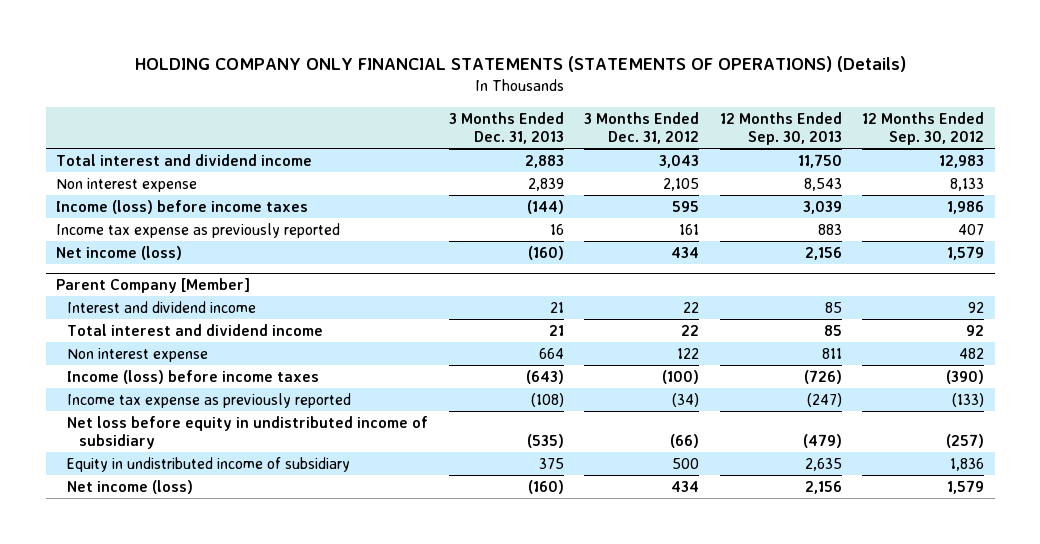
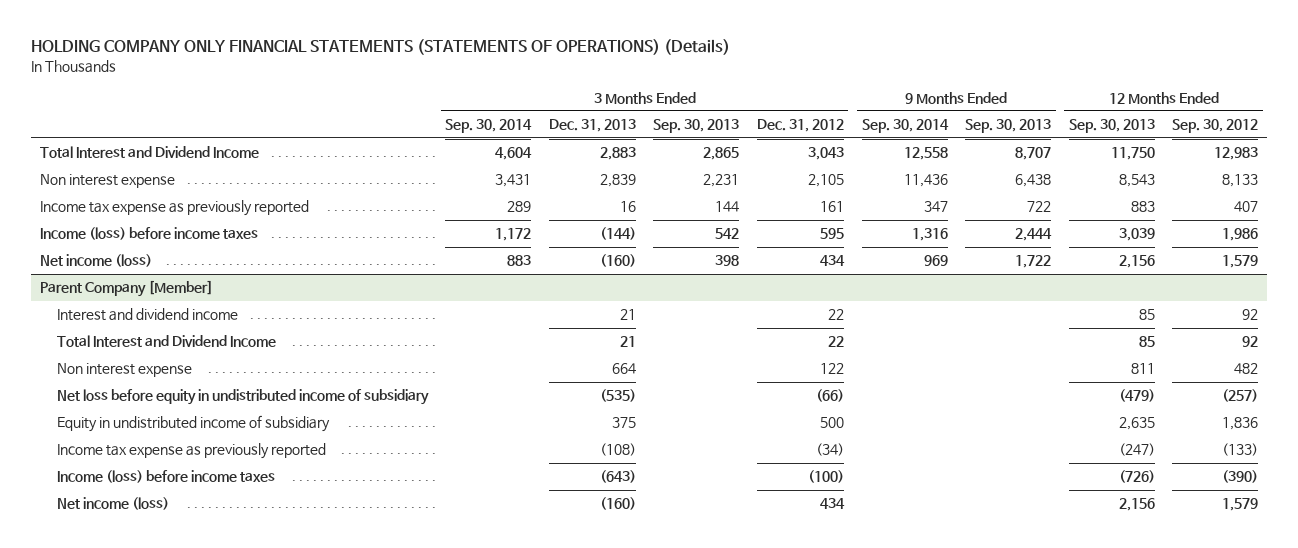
- | 3 Months Ended Dec. 31, 2013 | 3 Months Ended Dec. 31, 2012 | 12 Months Ended Sep. 30, 2013 | 12 Months Ended Sep. 30, 2012
+ | 3 Months Ended Sep. 30, 2014 | 3 Months Ended Dec. 31, 2013 | 3 Months Ended Sep. 30, 2013 | 3 Months Ended Dec. 31, 2012 | 9 Months Ended Sep. 30, 2014 | 9 Months Ended Sep. 30, 2013 | 12 Months Ended Sep. 30, 2013 | 12 Months Ended Sep. 30, 2012
- Total interest and dividend income | 2,883 | 3,043 | 11,750 | 12,983
+ Total Interest and Dividend Income | 4,604 | 2,883 | 2,865 | 3,043 | 12,558 | 8,707 | 11,750 | 12,983
moved down: Income (loss) before income taxes | 1,172 | (144) | 542 | 595 | 1,316 | 2,444 | 3,039 | 1,986
@ Parent Company [Member]
- Total interest and dividend income | 21 | 22 | 85 | 92
+ Total Interest and Dividend Income | | 21 | | 22 | | | 85 | 92
moved down: Income tax expense as previously reported | | (108) | | (34) | | | (247) | (133)
moved down: Income (loss) before income taxes | | (643) | | (100) | | | (726) | (390)

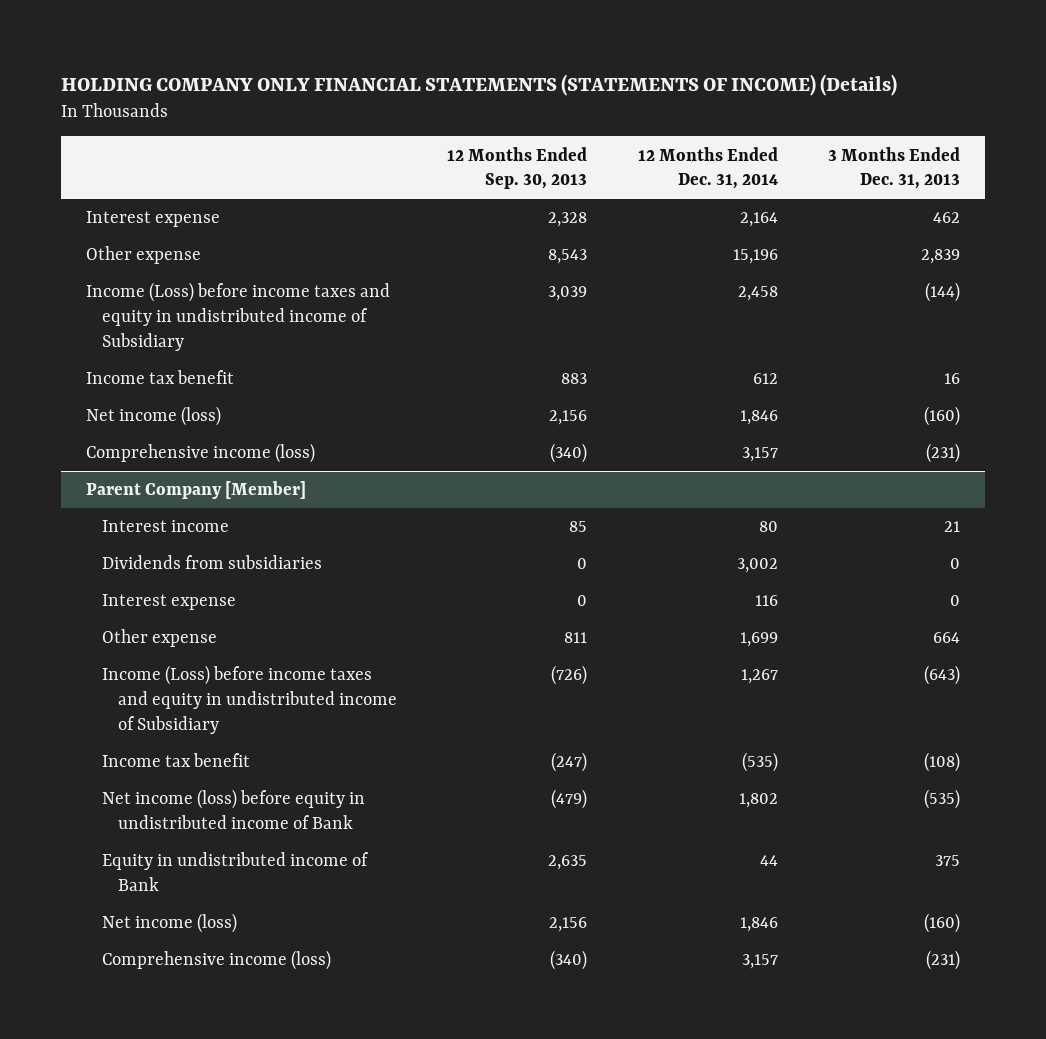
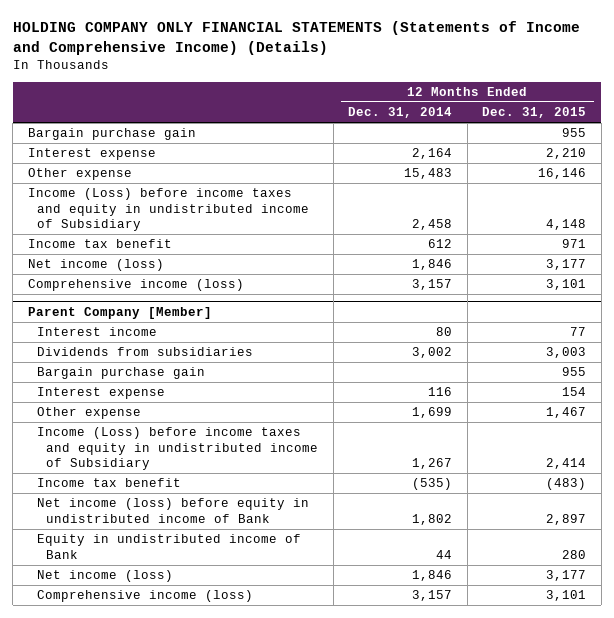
- HOLDING COMPANY ONLY FINANCIAL STATEMENTS (STATEMENTS OF INCOME) (Details)
+ HOLDING COMPANY ONLY FINANCIAL STATEMENTS (Statements of Income and Comprehensive Income) (Details)
- | 12 Months Ended Sep. 30, 2013 | 12 Months Ended Dec. 31, 2014 | 3 Months Ended Dec. 31, 2013
+ | 12 Months Ended Dec. 31, 2014 | 12 Months Ended Dec. 31, 2015
+ Bargain purchase gain | | 955
- Other expense | 8,543 | 15,196 | 2,839
+ Other expense | 15,483 | 16,146
@ Parent Company [Member]
+ Bargain purchase gain | | 955

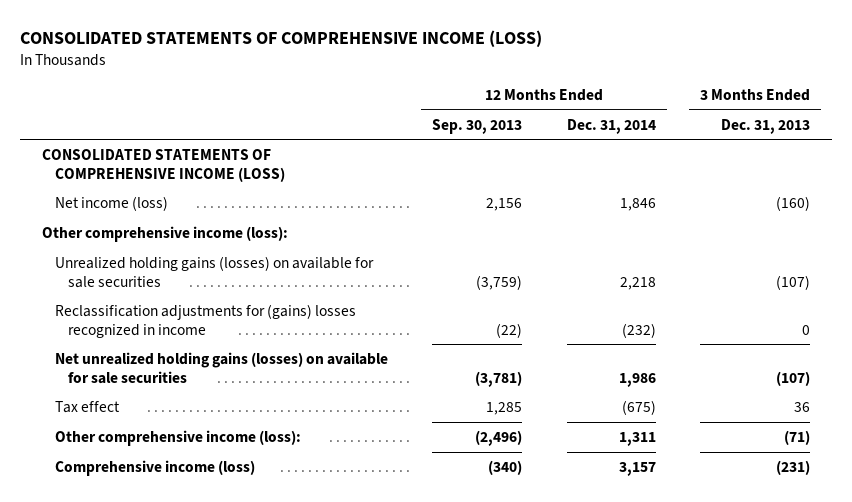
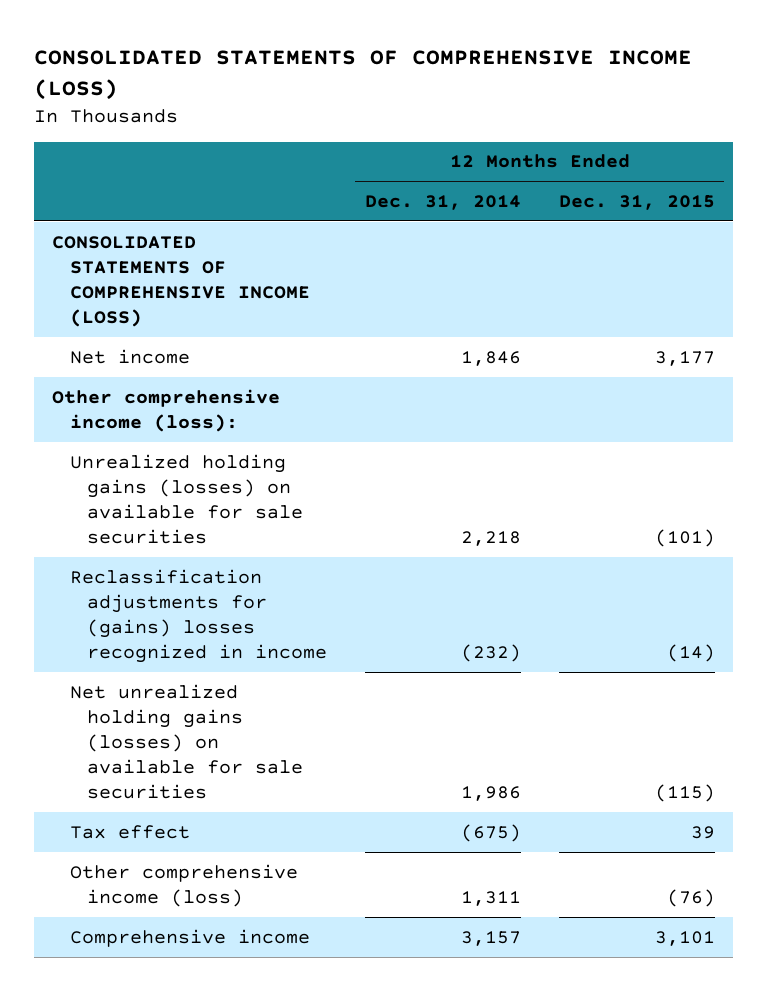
- | 12 Months Ended Sep. 30, 2013 | 12 Months Ended Dec. 31, 2014 | 3 Months Ended Dec. 31, 2013
+ | 12 Months Ended Dec. 31, 2014 | 12 Months Ended Dec. 31, 2015
- Net income (loss) | 2,156 | 1,846 | (160)
+ Net income | 1,846 | 3,177
- Other comprehensive income (loss): | (2,496) | 1,311 | (71)
- Comprehensive income (loss) | (340) | 3,157 | (231)
+ Other comprehensive income (loss) | 1,311 | (76)
+ Comprehensive income | 3,157 | 3,101

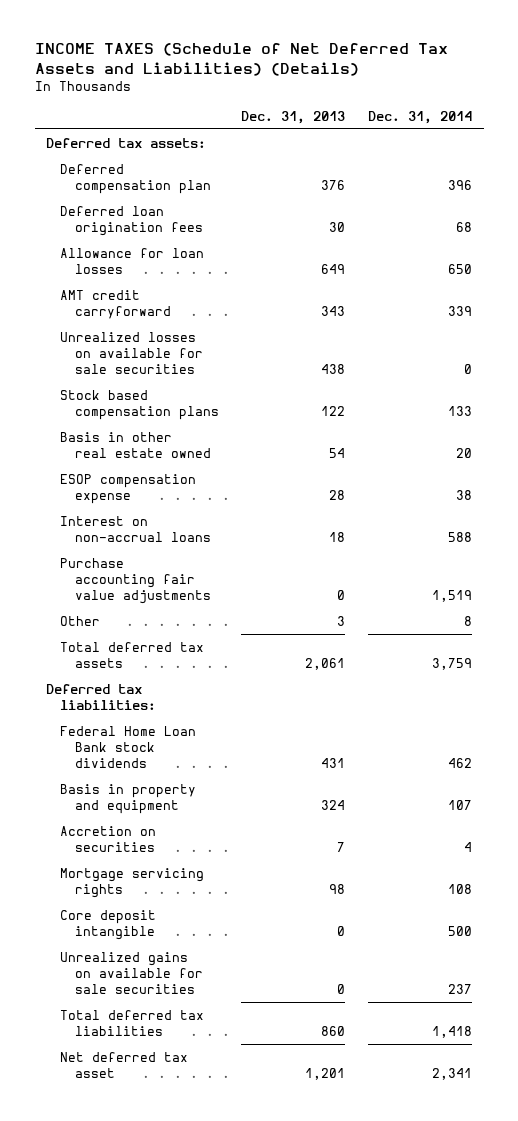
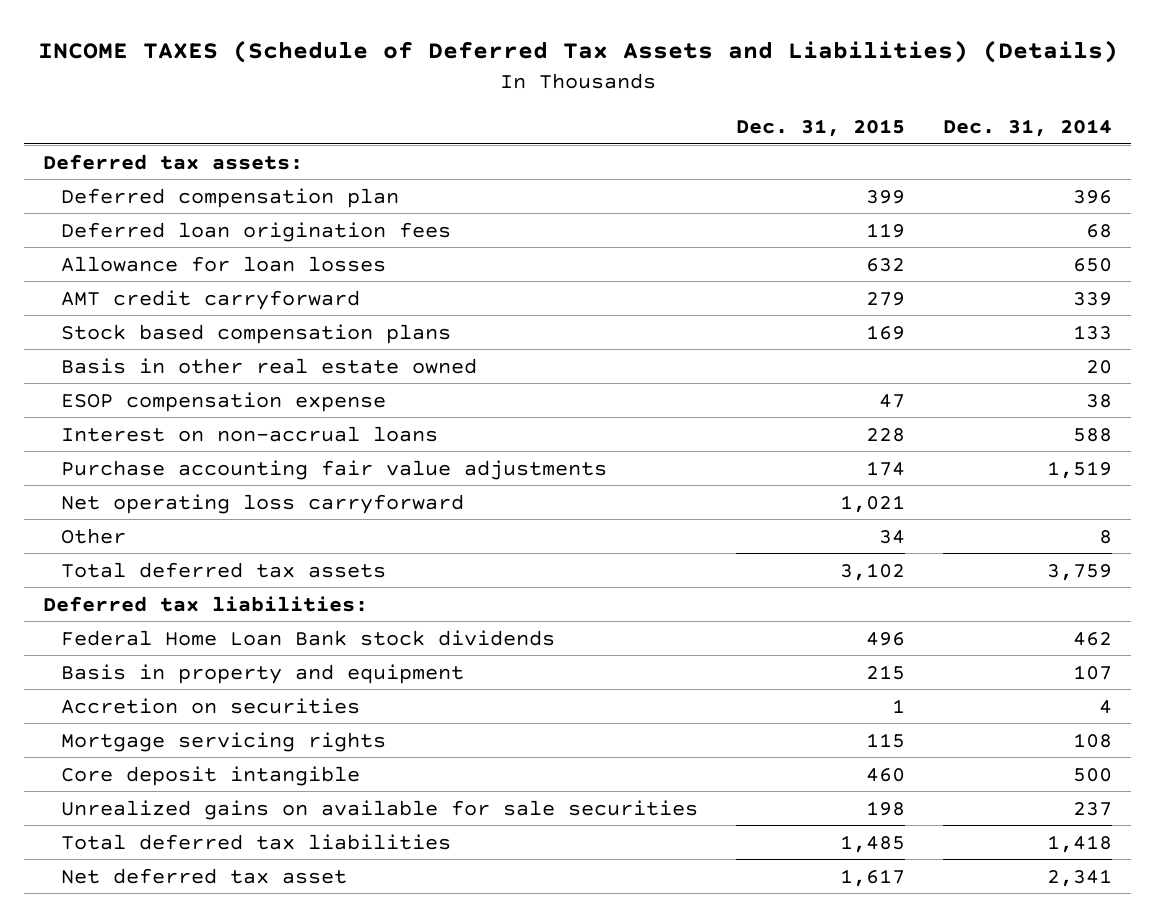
- INCOME TAXES (Schedule of Net Deferred Tax Assets and Liabilities) (Details)
+ INCOME TAXES (Schedule of Deferred Tax Assets and Liabilities) (Details)
- | Dec. 31, 2013 | Dec. 31, 2014
+ | Dec. 31, 2015 | Dec. 31, 2014
- Unrealized losses on available for sale securities | 438 | 0
+ Net operating loss carryforward | 1,021 |

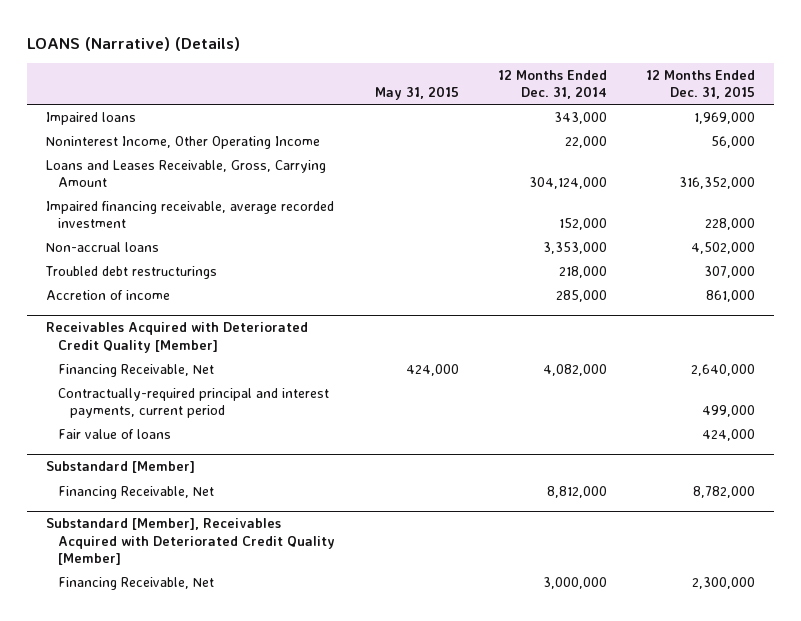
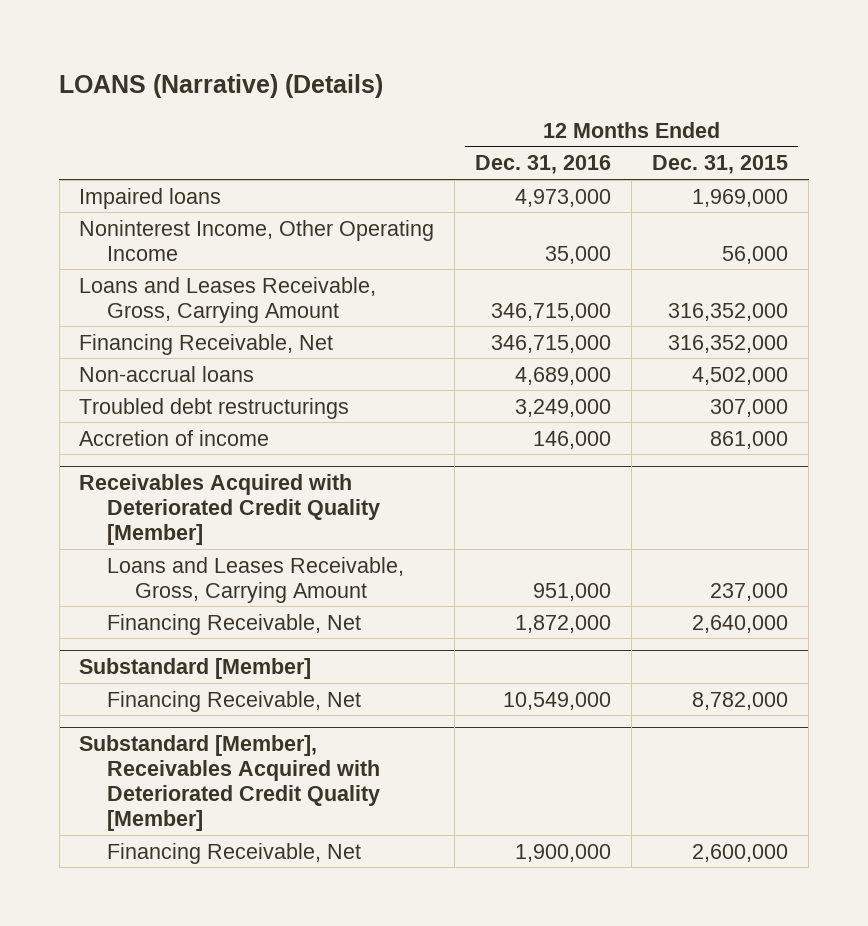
- | May 31, 2015 | 12 Months Ended Dec. 31, 2014 | 12 Months Ended Dec. 31, 2015
+ | 12 Months Ended Dec. 31, 2016 | 12 Months Ended Dec. 31, 2015
- Impaired financing receivable, average recorded investment | | 152,000 | 228,000
+ Financing Receivable, Net | 346,715,000 | 316,352,000
@ Receivables Acquired with Deteriorated Credit Quality [Member]
+ Loans and Leases Receivable, Gross, Carrying Amount | 951,000 | 237,000
- Contractually-required principal and interest payments, current period | | | 499,000
- Fair value of loans | | | 424,000
@ Substandard [Member], Receivables Acquired with Deteriorated Credit Quality [Member]
- Financing Receivable, Net | | 3,000,000 | 2,300,000
+ Financing Receivable, Net | 1,900,000 | 2,600,000

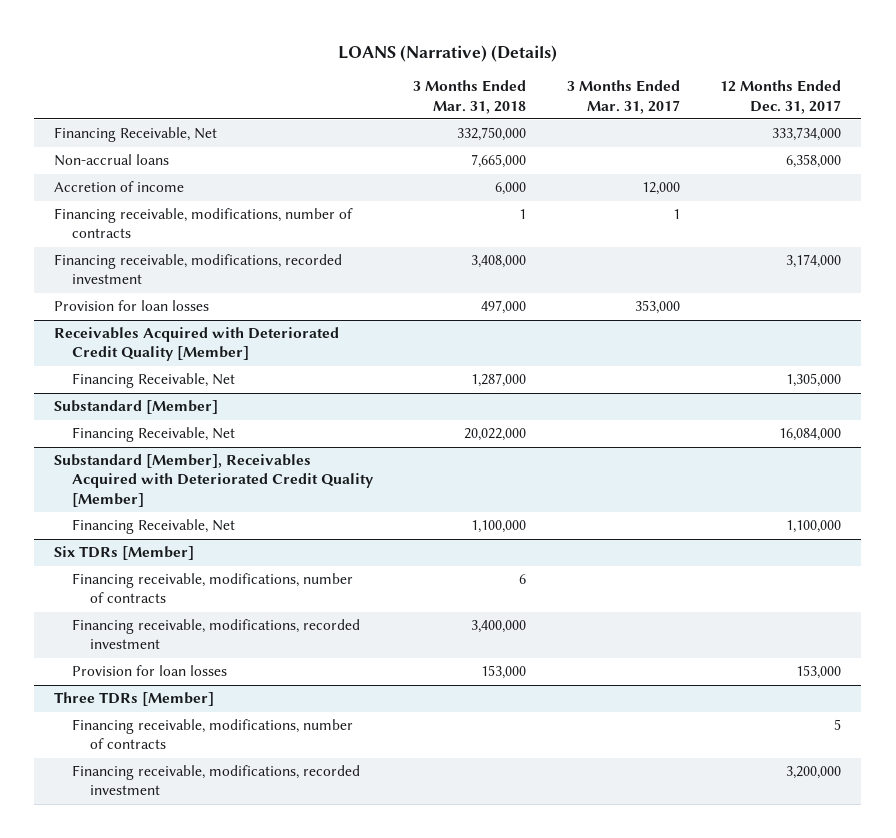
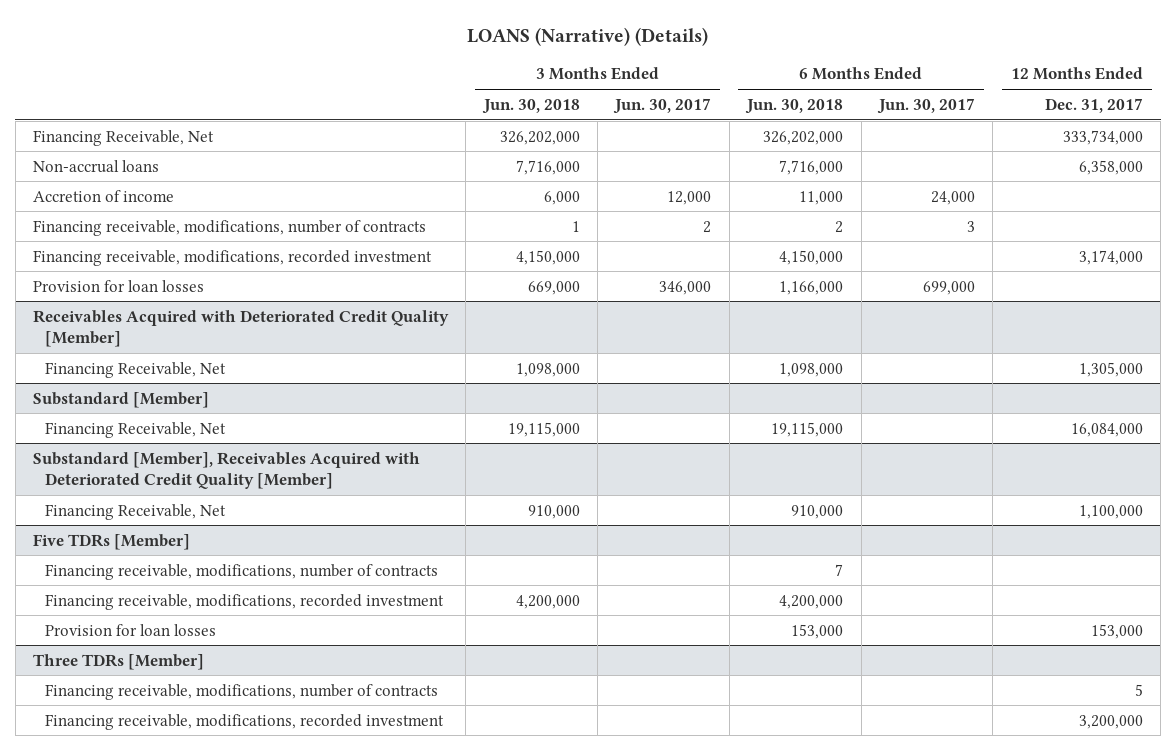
- | 3 Months Ended Mar. 31, 2018 | 3 Months Ended Mar. 31, 2017 | 12 Months Ended Dec. 31, 2017
+ | 3 Months Ended Jun. 30, 2018 | 3 Months Ended Jun. 30, 2017 | 6 Months Ended Jun. 30, 2018 | 6 Months Ended Jun. 30, 2017 | 12 Months Ended Dec. 31, 2017
- Six TDRs [Member]
+ Five TDRs [Member]

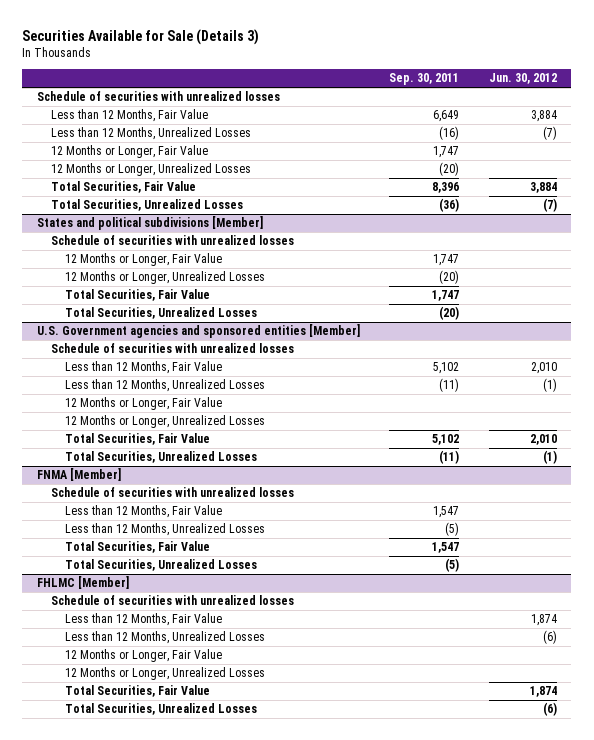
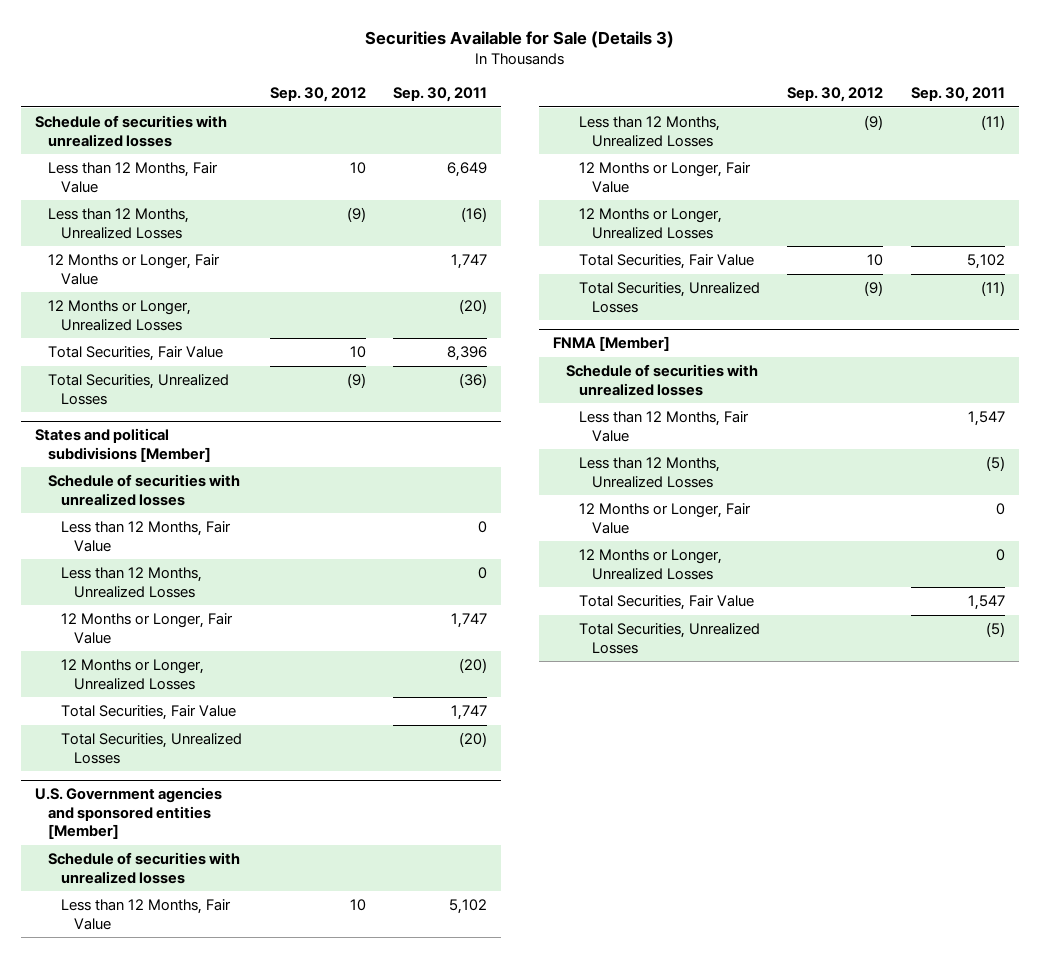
- | Sep. 30, 2011 | Jun. 30, 2012
+ | Sep. 30, 2012 | Sep. 30, 2011
@ States and political subdivisions [Member]
+ Less than 12 Months, Fair Value | | 0
+ Less than 12 Months, Unrealized Losses | | 0
@ FNMA [Member]
+ 12 Months or Longer, Fair Value | | 0
+ 12 Months or Longer, Unrealized Losses | | 0
- FHLMC [Member]
- Schedule of securities with unrealized losses
- Less than 12 Months, Fair Value | | 1,874
- Less than 12 Months, Unrealized Losses | | (6)
- 12 Months or Longer, Fair Value
- 12 Months or Longer, Unrealized Losses
- Total Securities, Fair Value | | 1,874
- Total Securities, Unrealized Losses | | (6)

